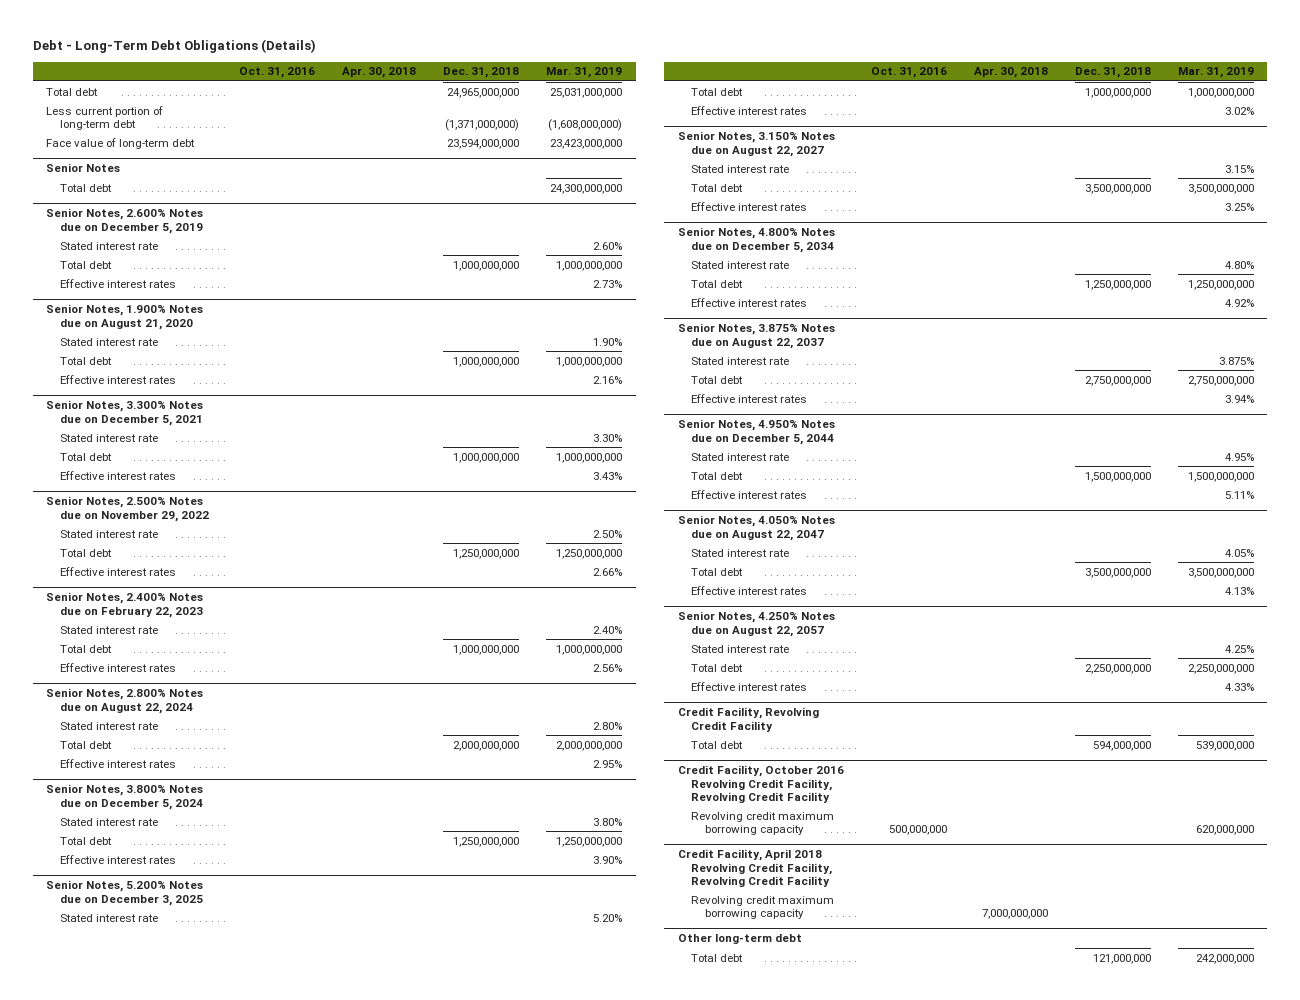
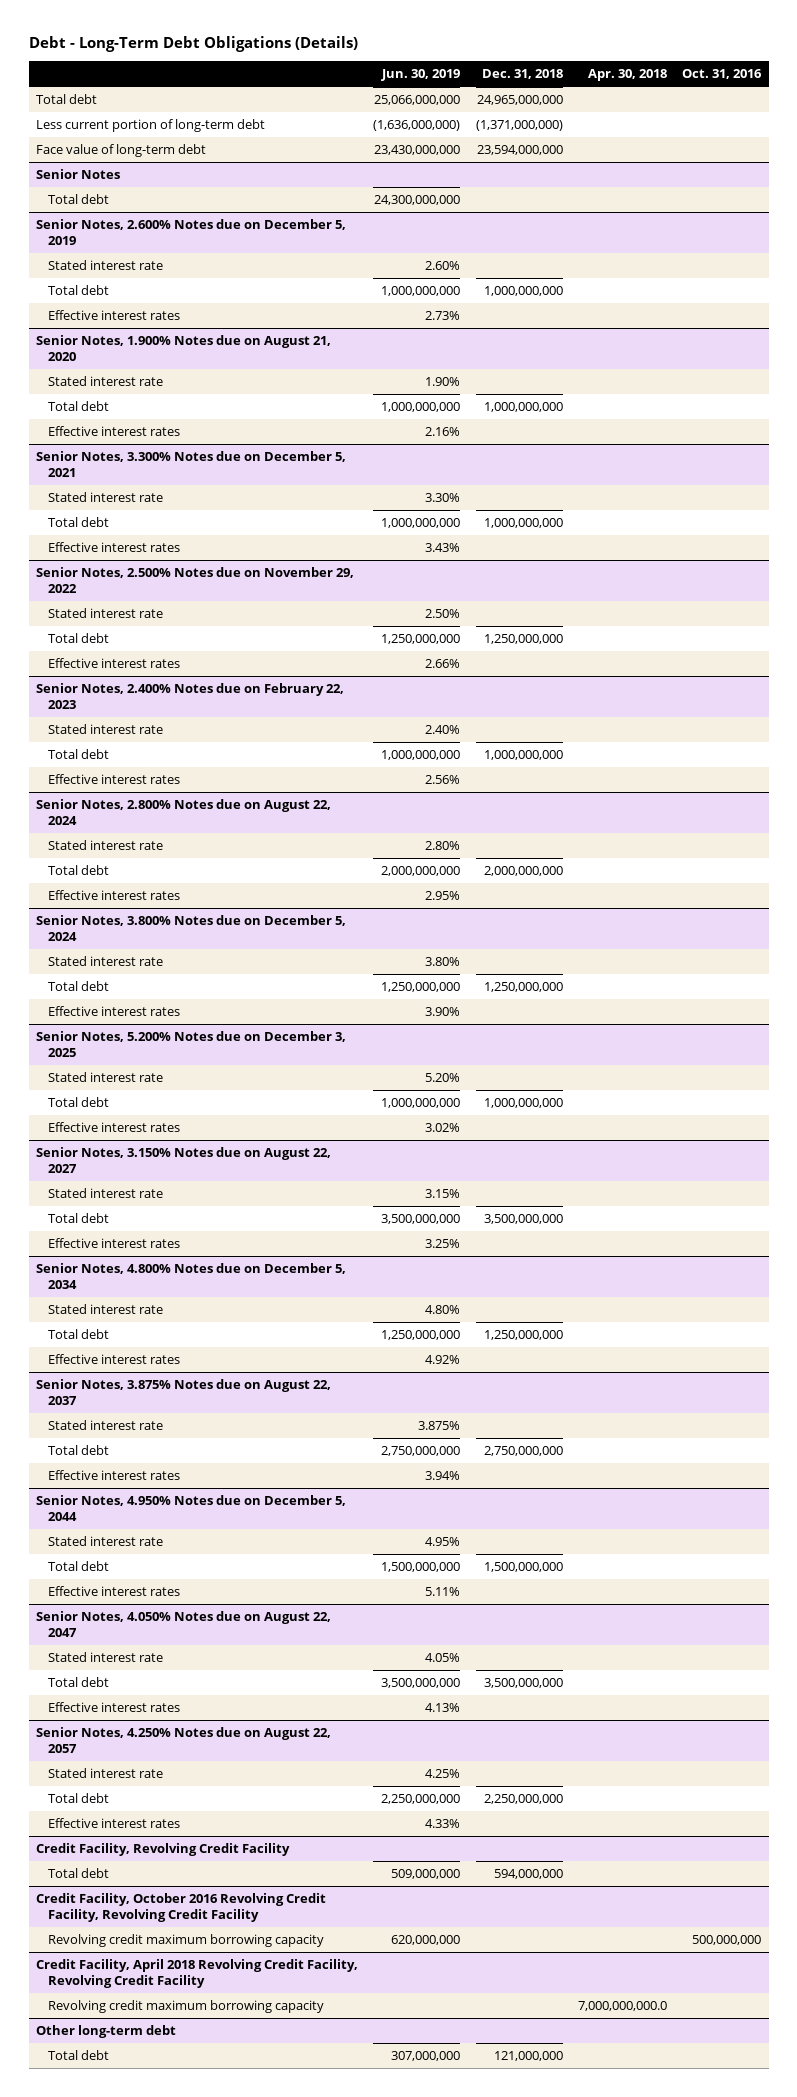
- | Oct. 31, 2016 | Apr. 30, 2018 | Dec. 31, 2018 | Mar. 31, 2019
+ | Jun. 30, 2019 | Dec. 31, 2018 | Apr. 30, 2018 | Oct. 31, 2016
@ Credit Facility, April 2018 Revolving Credit Facility, Revolving Credit Facility
- Revolving credit maximum borrowing capacity | | 7,000,000,000 | |
+ Revolving credit maximum borrowing capacity | | | 7,000,000,000.0 |

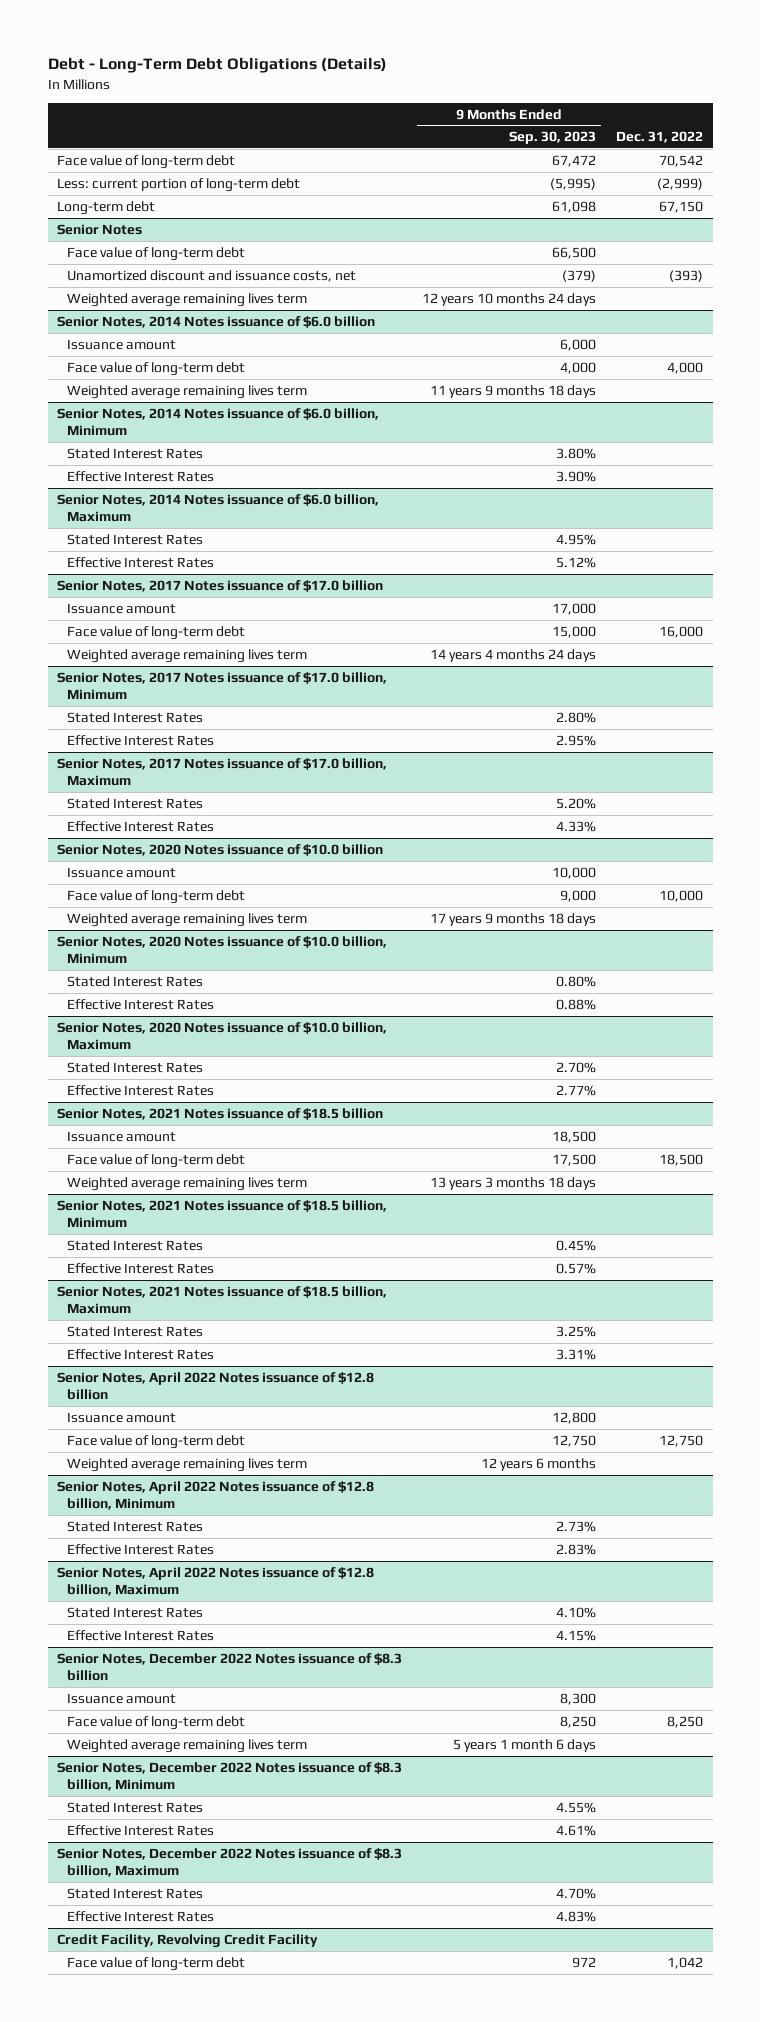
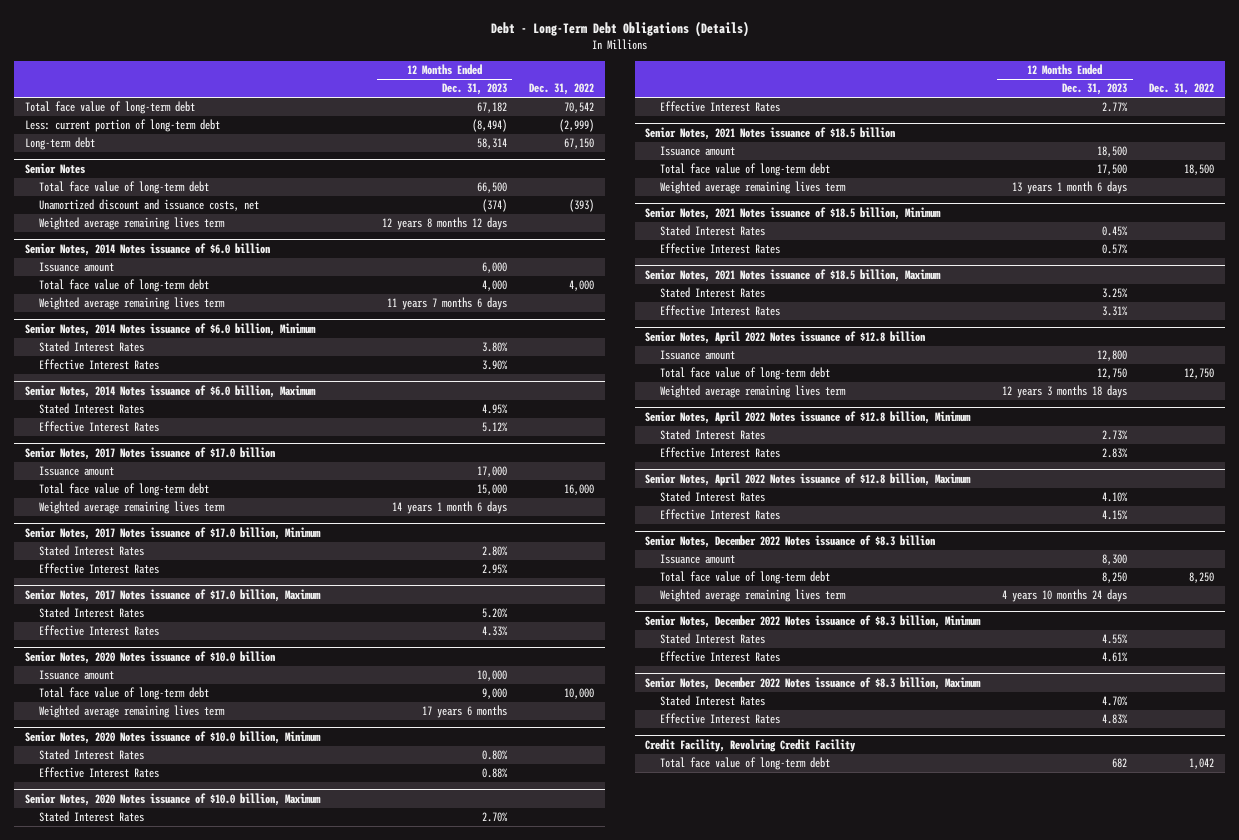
- | 9 Months Ended Sep. 30, 2023 | Dec. 31, 2022
+ | 12 Months Ended Dec. 31, 2023 | Dec. 31, 2022
- Face value of long-term debt | 67,472 | 70,542
+ Total face value of long-term debt | 67,182 | 70,542
@ Senior Notes
- Face value of long-term debt | 66,500 |
+ Total face value of long-term debt | 66,500 |
@ Senior Notes, 2014 Notes issuance of $6.0 billion
- Face value of long-term debt | 4,000 | 4,000
+ Total face value of long-term debt | 4,000 | 4,000
@ Senior Notes, 2017 Notes issuance of $17.0 billion
- Face value of long-term debt | 15,000 | 16,000
+ Total face value of long-term debt | 15,000 | 16,000
@ Senior Notes, 2020 Notes issuance of $10.0 billion
- Face value of long-term debt | 9,000 | 10,000
+ Total face value of long-term debt | 9,000 | 10,000
@ Senior Notes, 2021 Notes issuance of $18.5 billion
- Face value of long-term debt | 17,500 | 18,500
+ Total face value of long-term debt | 17,500 | 18,500
@ Senior Notes, April 2022 Notes issuance of $12.8 billion
- Face value of long-term debt | 12,750 | 12,750
+ Total face value of long-term debt | 12,750 | 12,750
@ Senior Notes, December 2022 Notes issuance of $8.3 billion
- Face value of long-term debt | 8,250 | 8,250
+ Total face value of long-term debt | 8,250 | 8,250
@ Credit Facility, Revolving Credit Facility
- Face value of long-term debt | 972 | 1,042
+ Total face value of long-term debt | 682 | 1,042

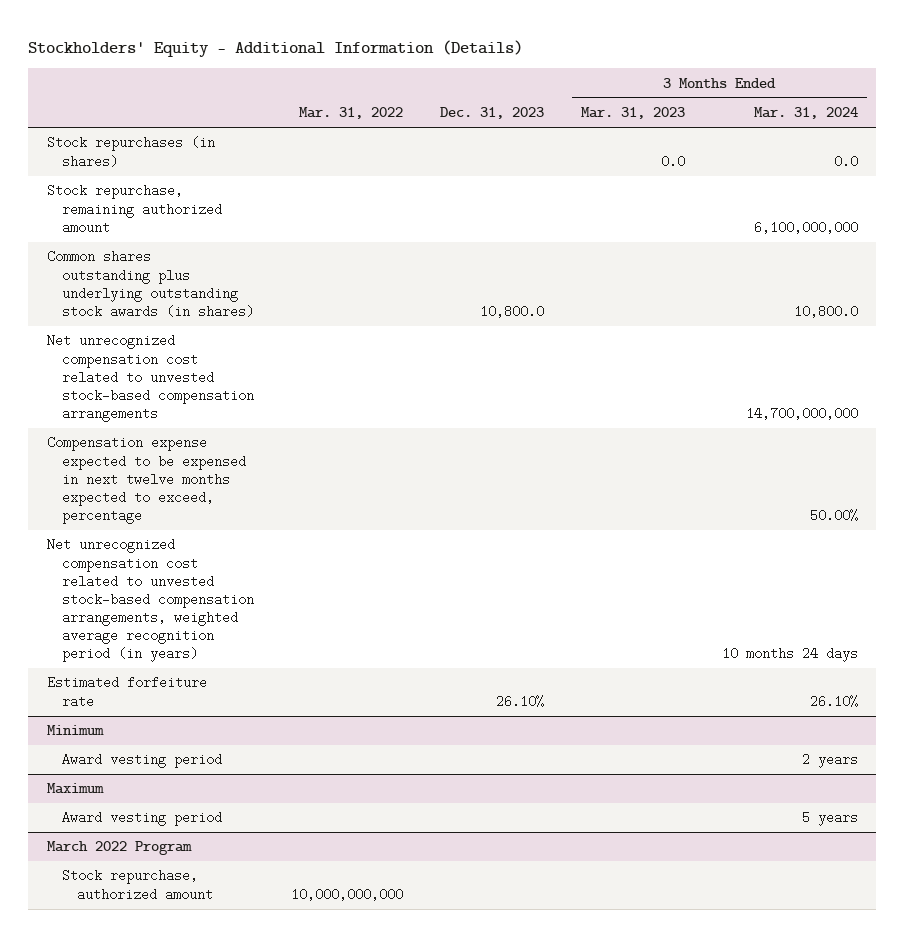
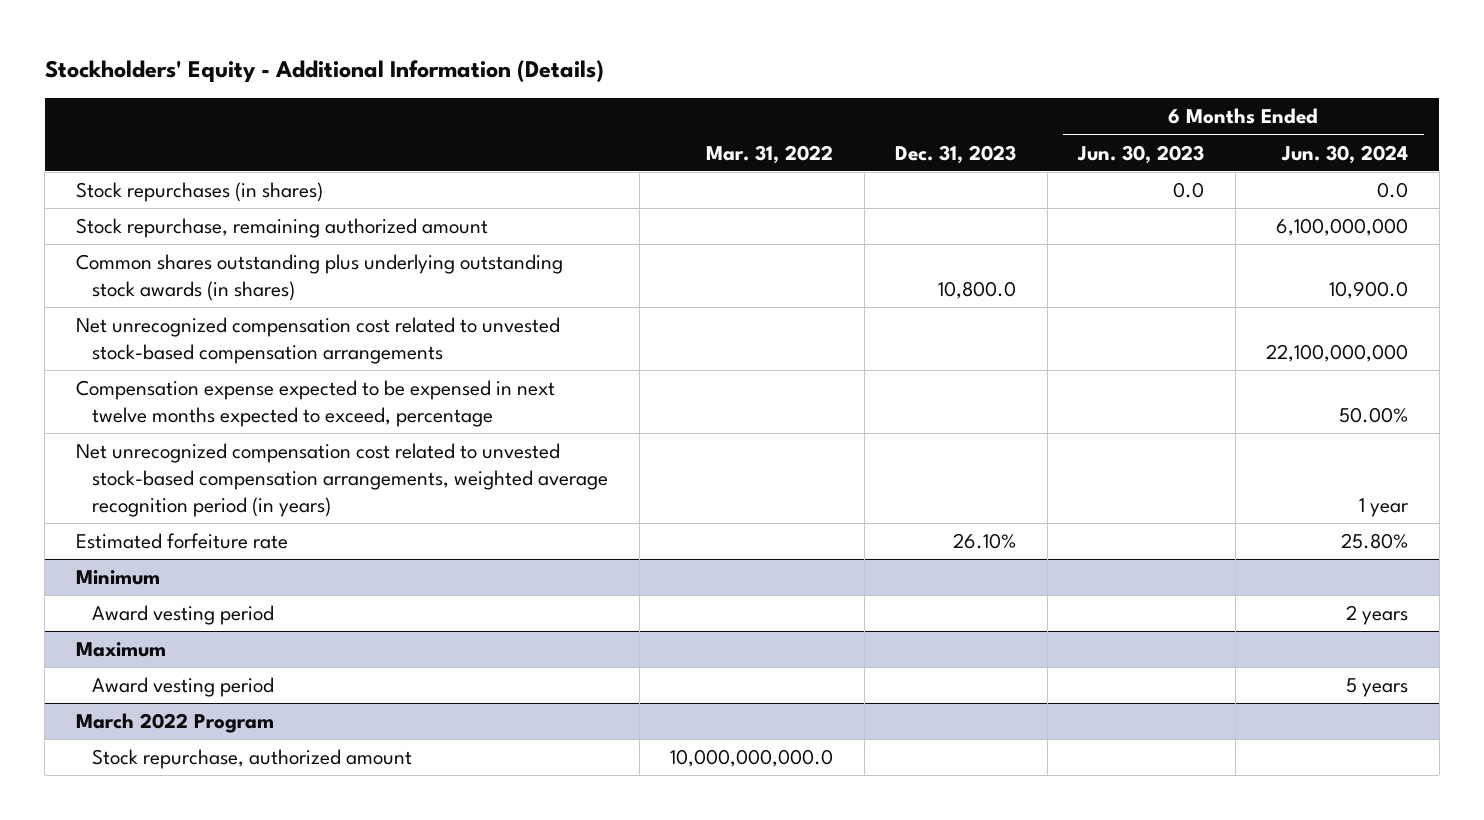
- | Mar. 31, 2022 | Dec. 31, 2023 | 3 Months Ended Mar. 31, 2023 | 3 Months Ended Mar. 31, 2024
+ | Mar. 31, 2022 | Dec. 31, 2023 | 6 Months Ended Jun. 30, 2023 | 6 Months Ended Jun. 30, 2024
@ March 2022 Program
- Stock repurchase, authorized amount | 10,000,000,000 | | |
+ Stock repurchase, authorized amount | 10,000,000,000.0 | | |

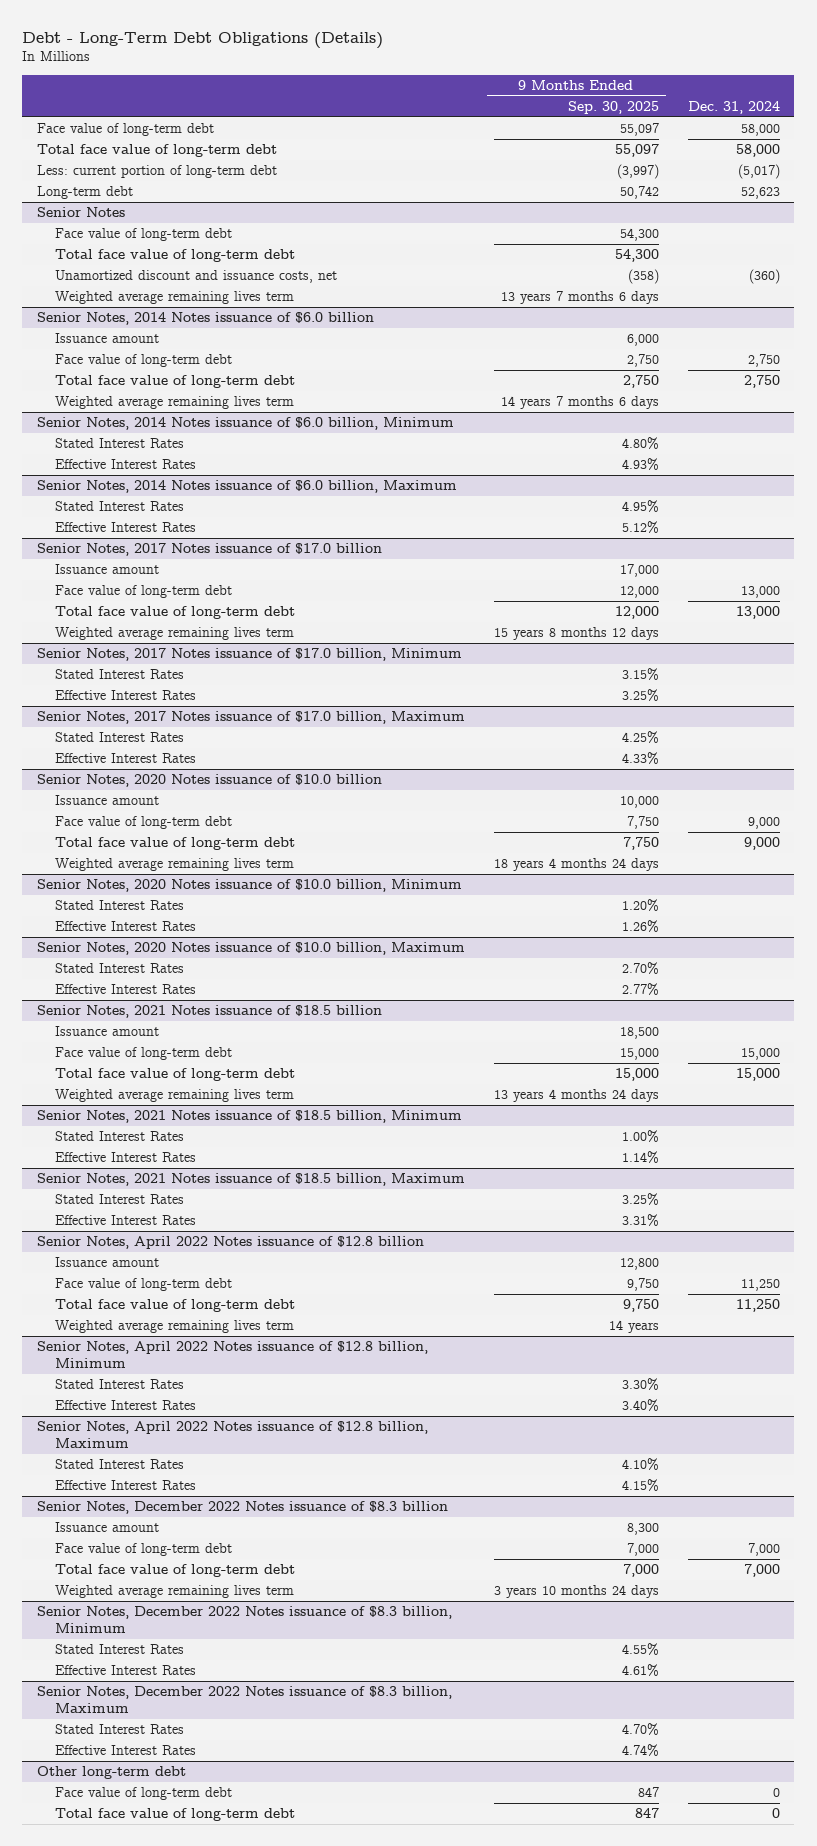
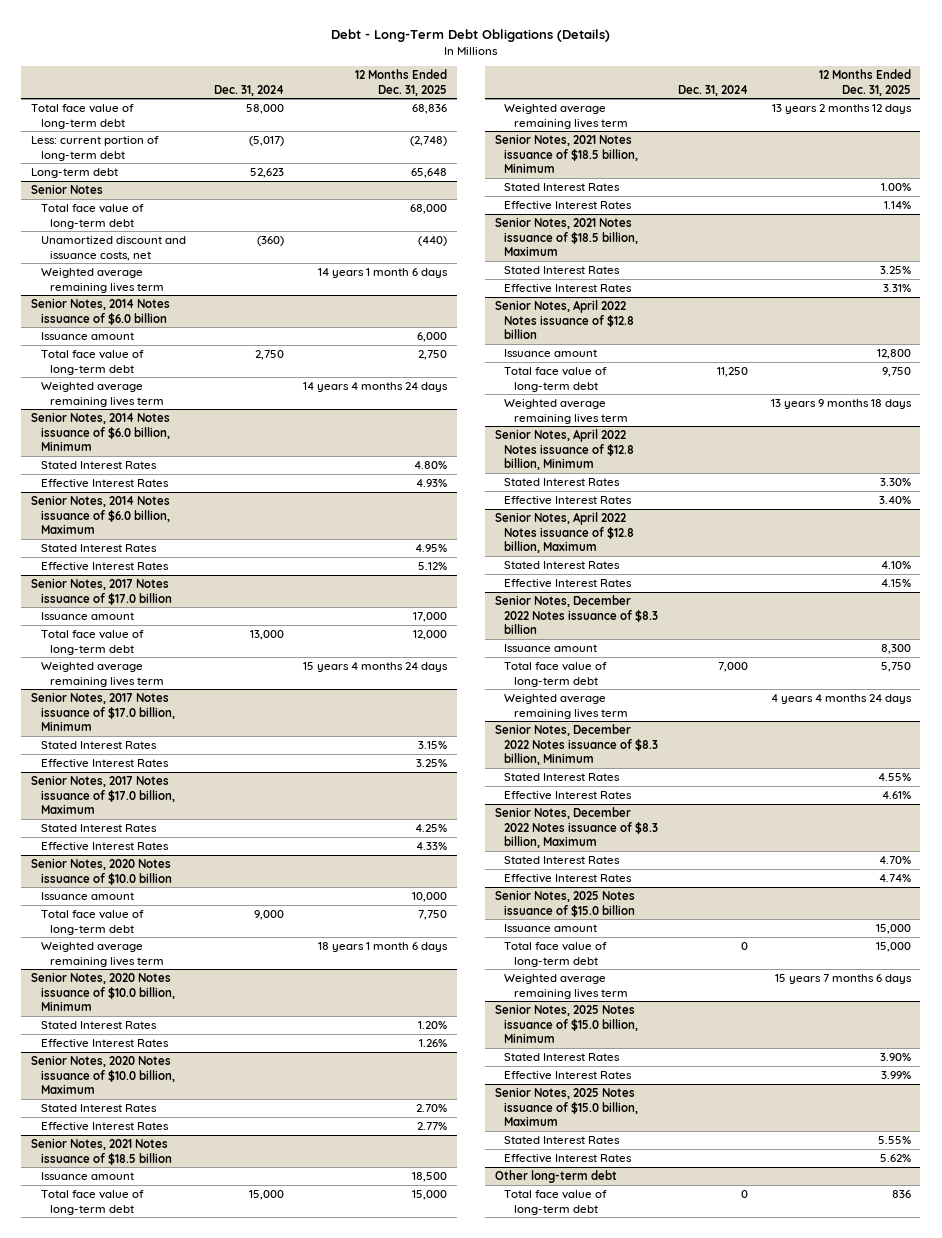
- | 9 Months Ended Sep. 30, 2025 | Dec. 31, 2024
+ | Dec. 31, 2024 | 12 Months Ended Dec. 31, 2025
- Face value of long-term debt | 55,097 | 58,000
@ Senior Notes
- Face value of long-term debt | 54,300 |
@ Senior Notes, 2014 Notes issuance of $6.0 billion
- Face value of long-term debt | 2,750 | 2,750
@ Senior Notes, 2017 Notes issuance of $17.0 billion
- Face value of long-term debt | 12,000 | 13,000
@ Senior Notes, 2020 Notes issuance of $10.0 billion
- Face value of long-term debt | 7,750 | 9,000
@ Senior Notes, 2021 Notes issuance of $18.5 billion
- Face value of long-term debt | 15,000 | 15,000
@ Senior Notes, April 2022 Notes issuance of $12.8 billion
- Face value of long-term debt | 9,750 | 11,250
@ Senior Notes, December 2022 Notes issuance of $8.3 billion
- Face value of long-term debt | 7,000 | 7,000
+ Senior Notes, 2025 Notes issuance of $15.0 billion
+ Issuance amount | | 15,000
+ Total face value of long-term debt | 0 | 15,000
+ Weighted average remaining lives term | | 15 years 7 months 6 days
+ Senior Notes, 2025 Notes issuance of $15.0 billion, Minimum
+ Stated Interest Rates | | 3.90%
+ Effective Interest Rates | | 3.99%
+ Senior Notes, 2025 Notes issuance of $15.0 billion, Maximum
+ Stated Interest Rates | | 5.55%
+ Effective Interest Rates | | 5.62%
@ Other long-term debt
- Face value of long-term debt | 847 | 0

